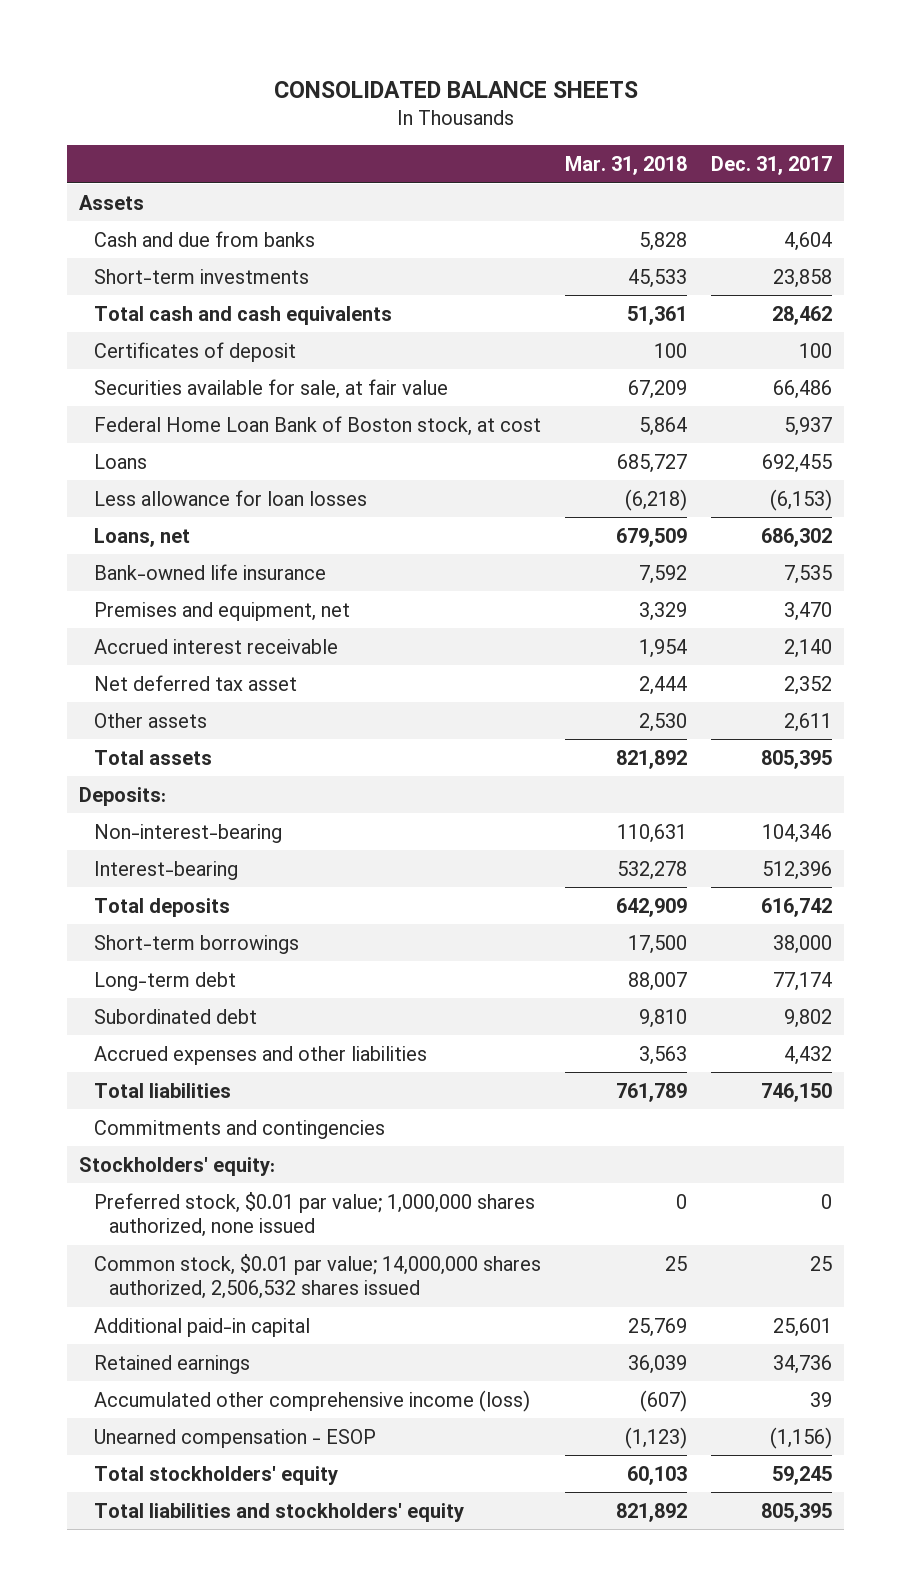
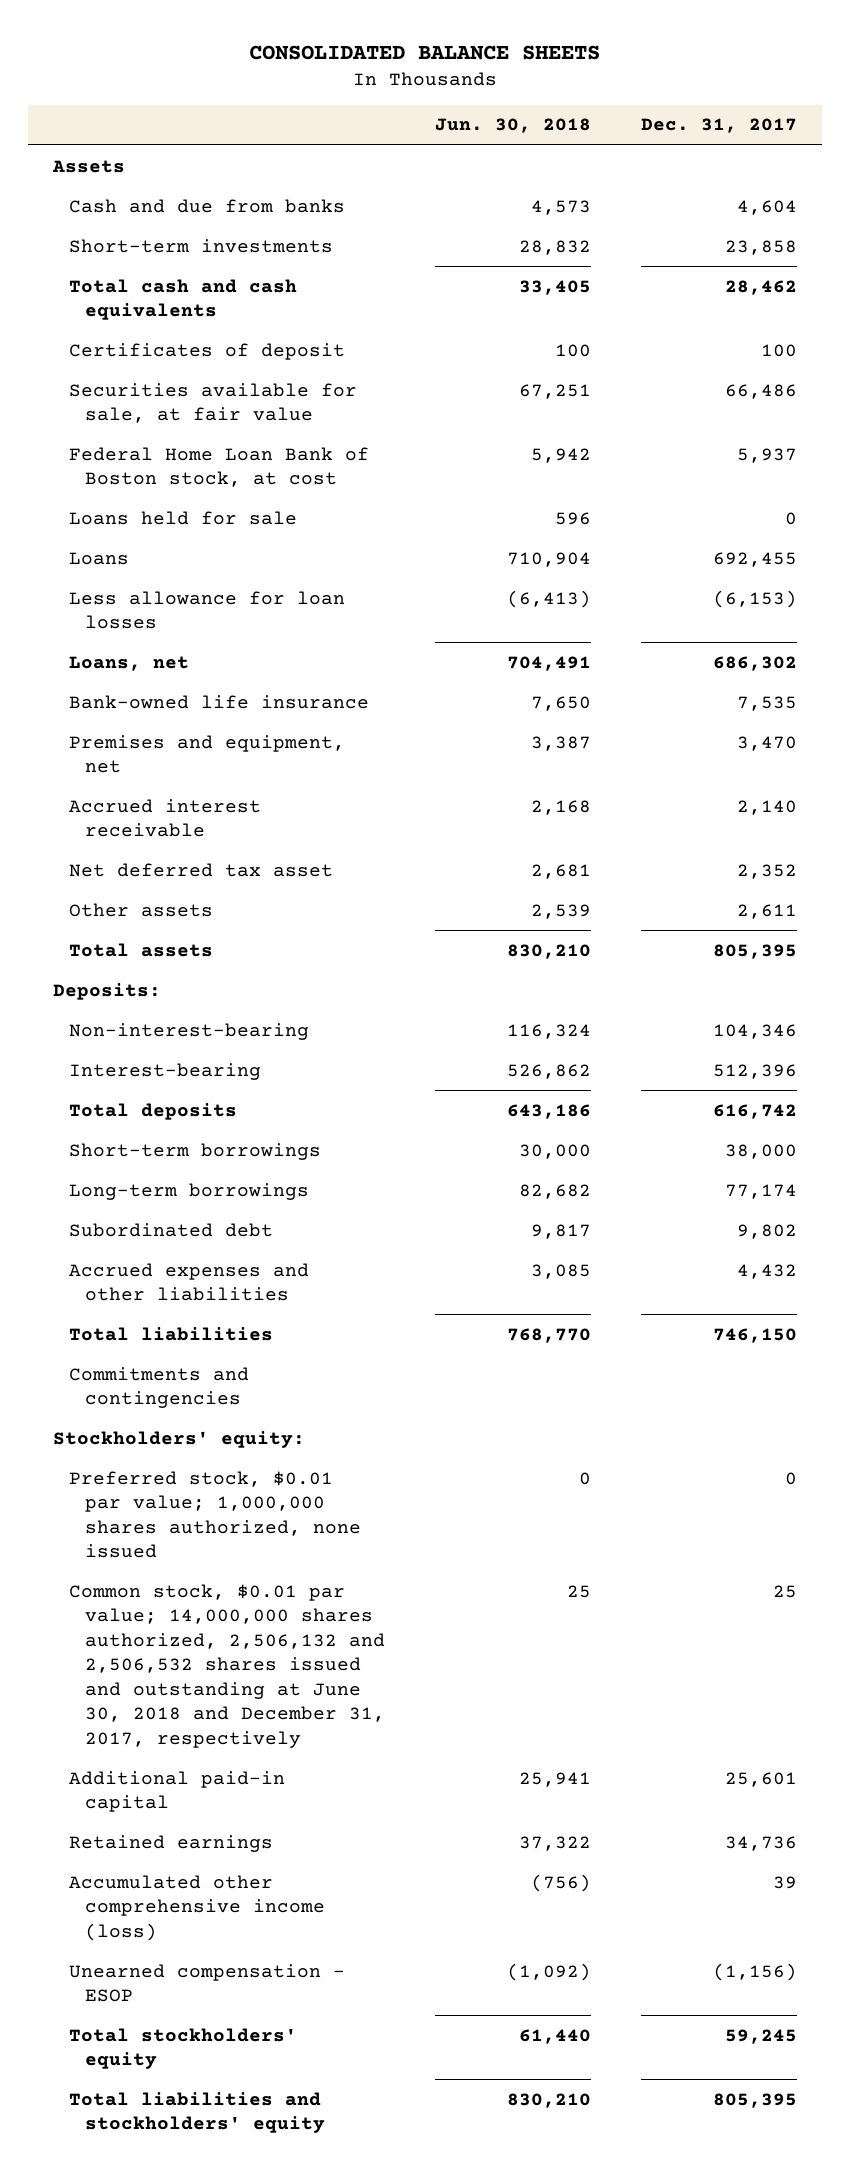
- | Mar. 31, 2018 | Dec. 31, 2017
+ | Jun. 30, 2018 | Dec. 31, 2017
+ Loans held for sale | 596 | 0
- Long-term debt | 88,007 | 77,174
+ Long-term borrowings | 82,682 | 77,174
- Common stock, $0.01 par value; 14,000,000 shares authorized, 2,506,532 shares issued | 25 | 25
+ Common stock, $0.01 par value; 14,000,000 shares authorized, 2,506,132 and 2,506,532 shares issued and outstanding at June 30, 2018 and December 31, 2017, respectively | 25 | 25

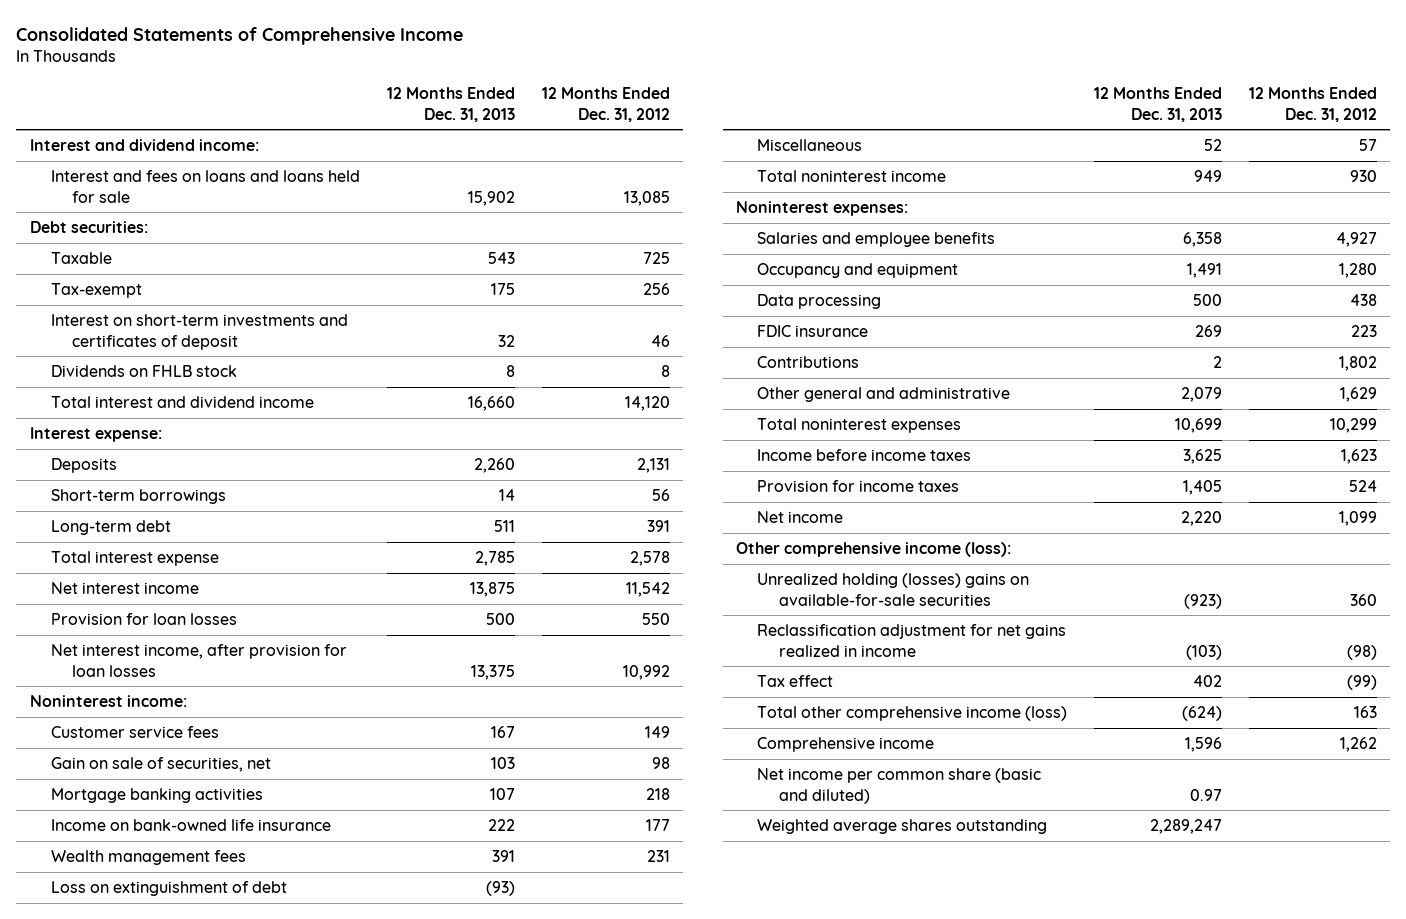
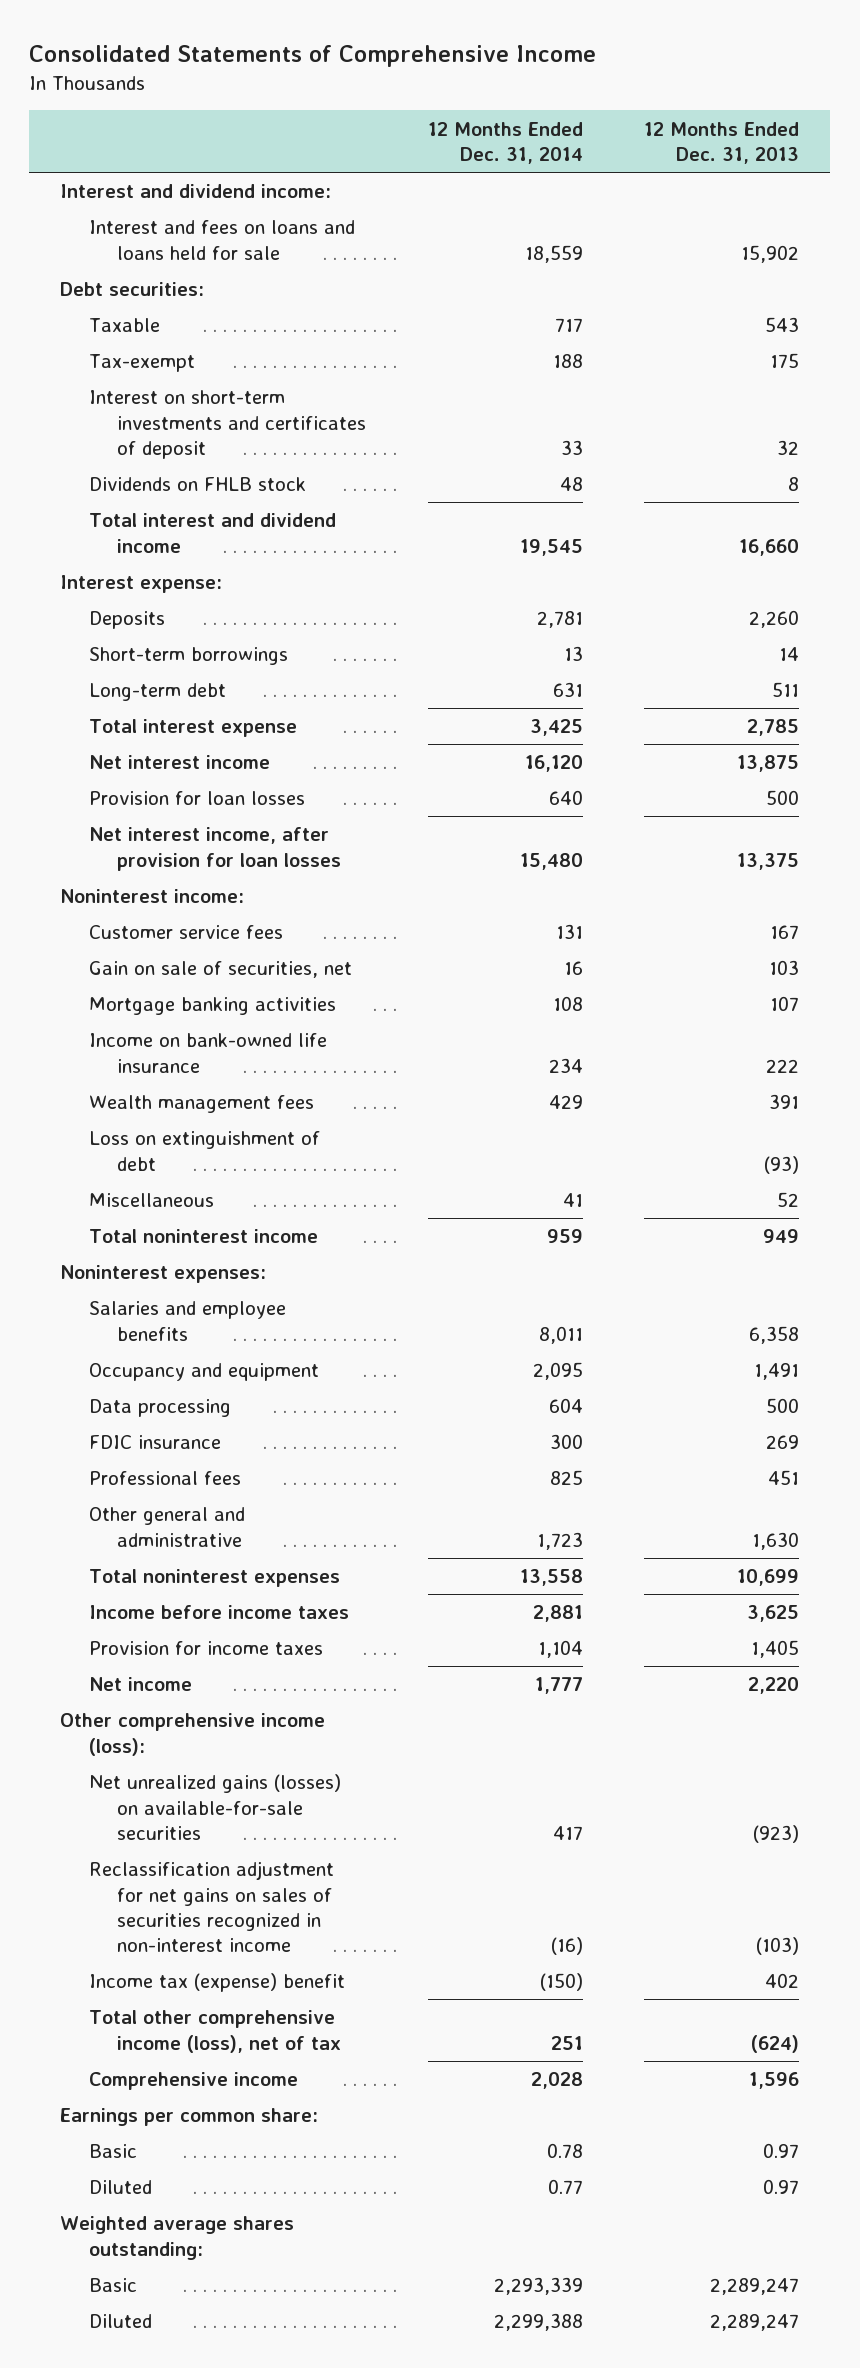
- | 12 Months Ended Dec. 31, 2013 | 12 Months Ended Dec. 31, 2012
+ | 12 Months Ended Dec. 31, 2014 | 12 Months Ended Dec. 31, 2013
- Contributions | 2 | 1,802
- Other general and administrative | 2,079 | 1,629
+ Professional fees | 825 | 451
+ Other general and administrative | 1,723 | 1,630
- Unrealized holding (losses) gains on available-for-sale securities | (923) | 360
- Reclassification adjustment for net gains realized in income | (103) | (98)
- Tax effect | 402 | (99)
- Total other comprehensive income (loss) | (624) | 163
+ Net unrealized gains (losses) on available-for-sale securities | 417 | (923)
+ Reclassification adjustment for net gains on sales of securities recognized in non-interest income | (16) | (103)
+ Income tax (expense) benefit | (150) | 402
+ Total other comprehensive income (loss), net of tax | 251 | (624)
- Net income per common share (basic and diluted) | 0.97 |
- Weighted average shares outstanding | 2,289,247 |
+ Earnings per common share:
+ Basic | 0.78 | 0.97
+ Diluted | 0.77 | 0.97
+ Weighted average shares outstanding:
+ Basic | 2,293,339 | 2,289,247
+ Diluted | 2,299,388 | 2,289,247

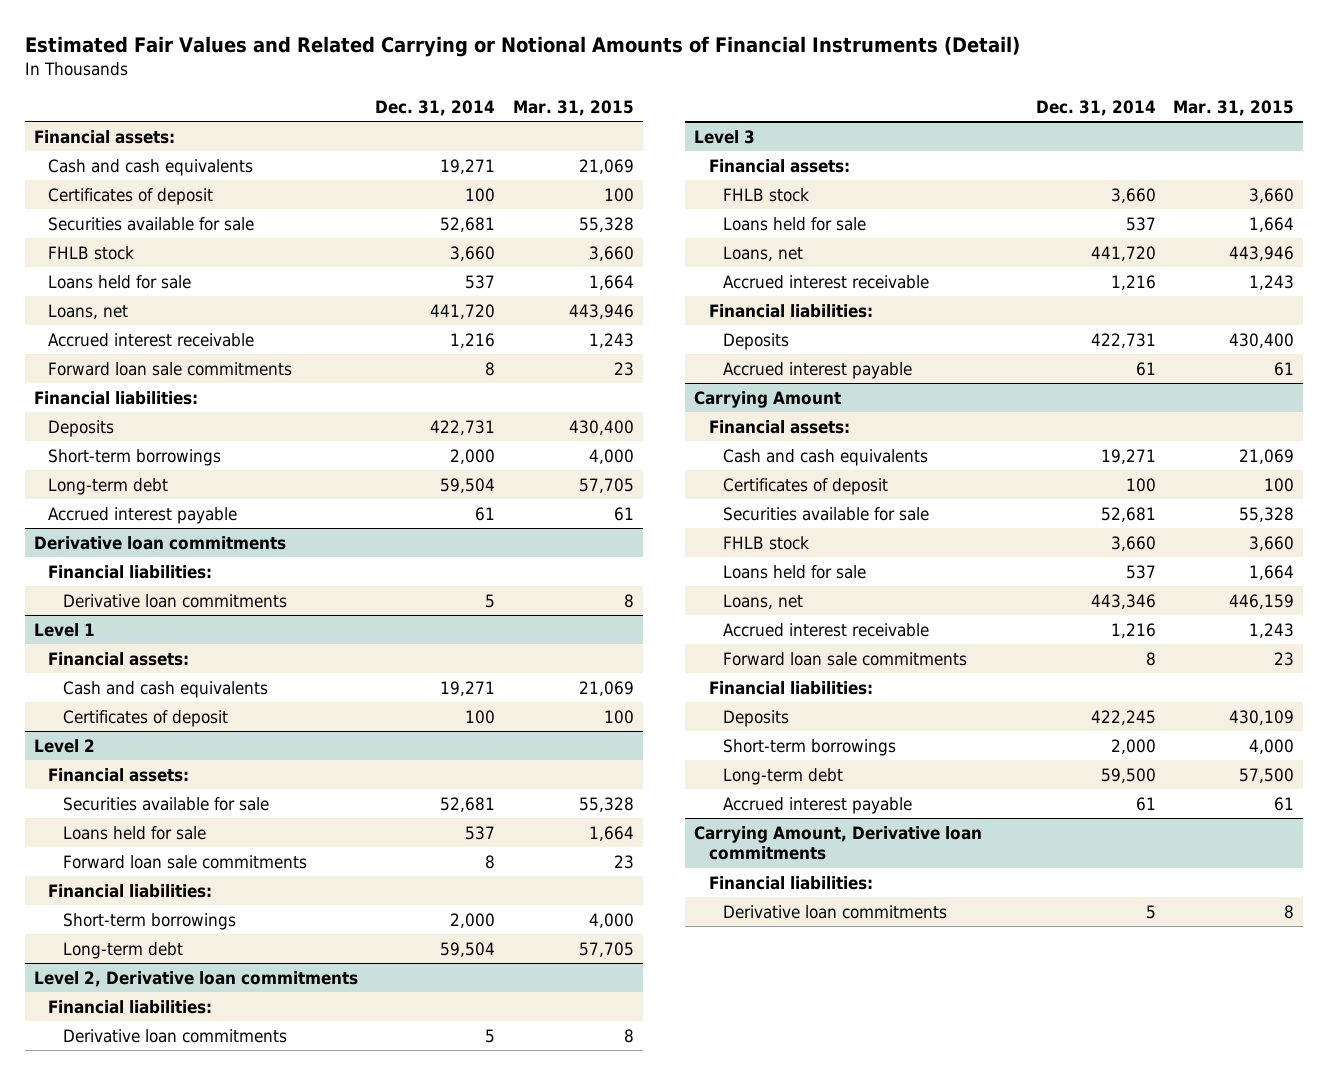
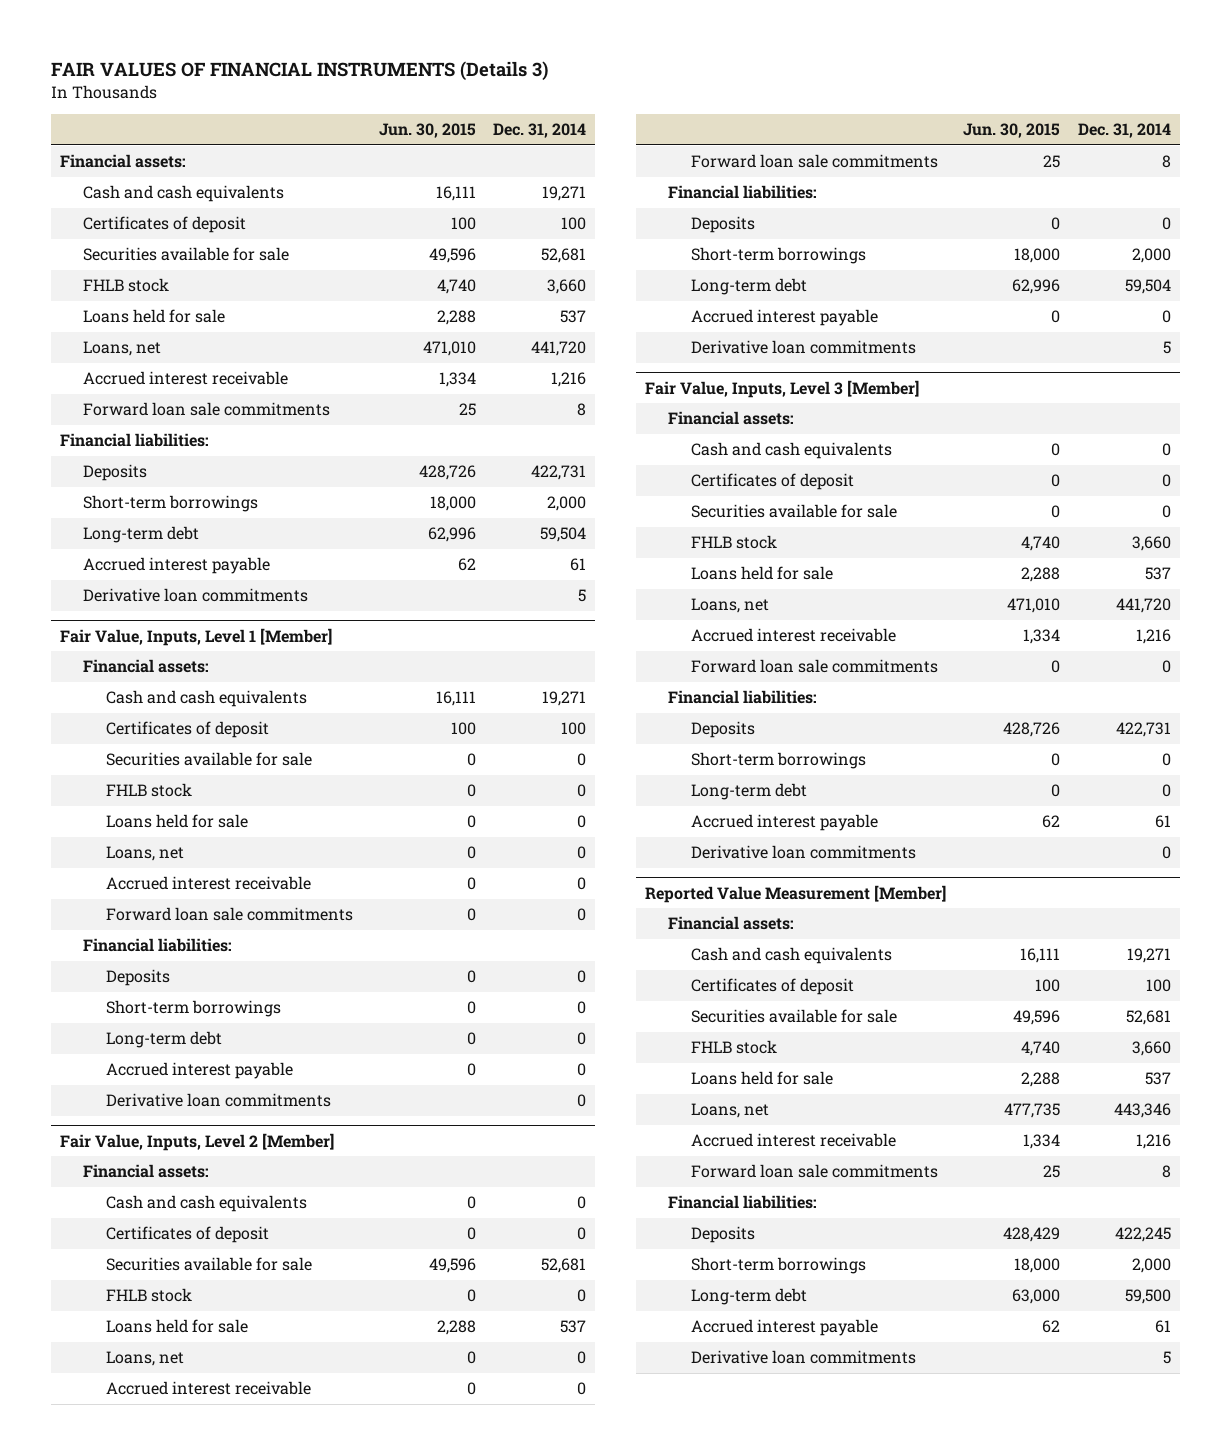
- Estimated Fair Values and Related Carrying or Notional Amounts of Financial Instruments (Detail)
+ FAIR VALUES OF FINANCIAL INSTRUMENTS (Details 3)
- | Dec. 31, 2014 | Mar. 31, 2015
+ | Jun. 30, 2015 | Dec. 31, 2014
- Derivative loan commitments
- Financial liabilities:
- Level 1
+ Fair Value, Inputs, Level 1 [Member]
- Level 2
+ Securities available for sale | 0 | 0
+ FHLB stock | 0 | 0
+ Loans held for sale | 0 | 0
+ Loans, net | 0 | 0
+ Accrued interest receivable | 0 | 0
+ Forward loan sale commitments | 0 | 0
+ Financial liabilities:
+ Deposits | 0 | 0
+ Short-term borrowings | 0 | 0
+ Long-term debt | 0 | 0
+ Accrued interest payable | 0 | 0
+ Derivative loan commitments | | 0
+ Fair Value, Inputs, Level 2 [Member]
+ Cash and cash equivalents | 0 | 0
+ Certificates of deposit | 0 | 0
+ FHLB stock | 0 | 0
+ Loans, net | 0 | 0
+ Accrued interest receivable | 0 | 0
+ Deposits | 0 | 0
- Level 2, Derivative loan commitments
- Financial liabilities:
+ Accrued interest payable | 0 | 0
- Level 3
+ Fair Value, Inputs, Level 3 [Member]
+ Cash and cash equivalents | 0 | 0
+ Certificates of deposit | 0 | 0
+ Securities available for sale | 0 | 0
+ Forward loan sale commitments | 0 | 0
+ Short-term borrowings | 0 | 0
+ Long-term debt | 0 | 0
- Carrying Amount
+ Derivative loan commitments | | 0
+ Reported Value Measurement [Member]
- Carrying Amount, Derivative loan commitments
- Financial liabilities:

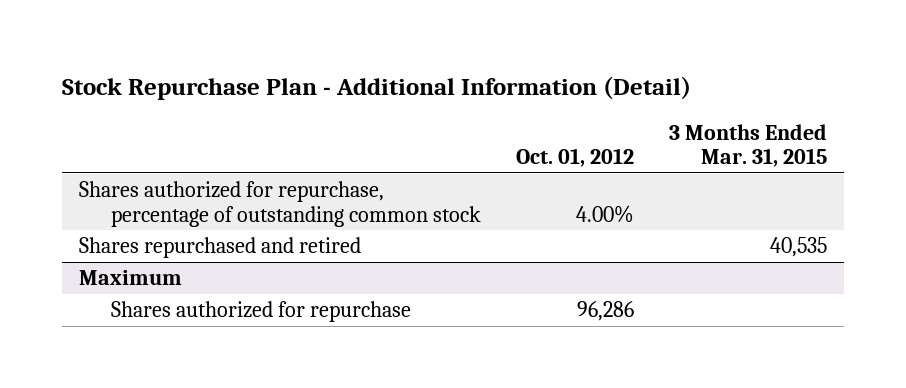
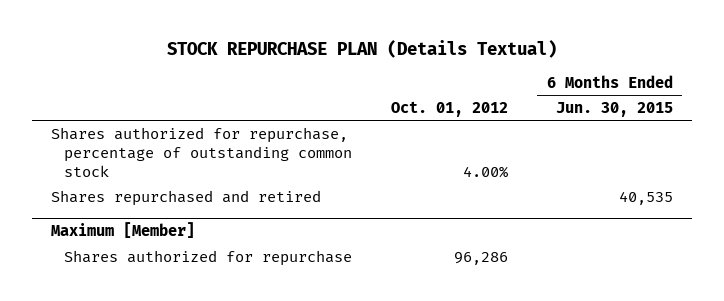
- Stock Repurchase Plan - Additional Information (Detail)
+ STOCK REPURCHASE PLAN (Details Textual)
- | Oct. 01, 2012 | 3 Months Ended Mar. 31, 2015
+ | Oct. 01, 2012 | 6 Months Ended Jun. 30, 2015
- Maximum
+ Maximum [Member]

